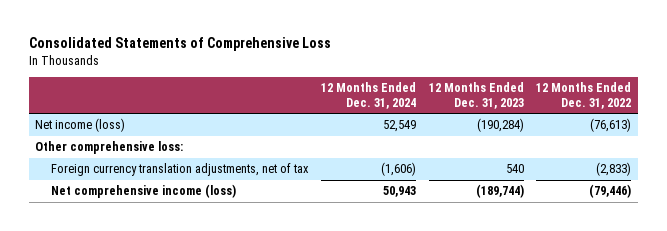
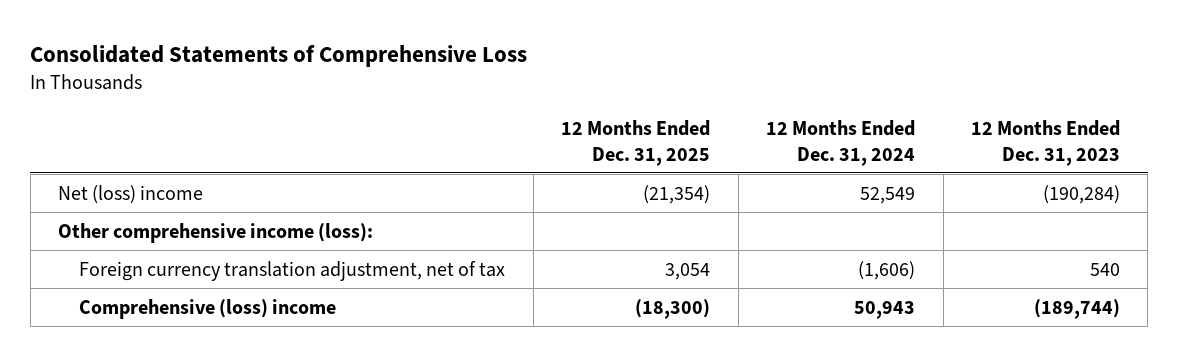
- | 12 Months Ended Dec. 31, 2024 | 12 Months Ended Dec. 31, 2023 | 12 Months Ended Dec. 31, 2022
+ | 12 Months Ended Dec. 31, 2025 | 12 Months Ended Dec. 31, 2024 | 12 Months Ended Dec. 31, 2023
- Net income (loss) | 52,549 | (190,284) | (76,613)
- Other comprehensive loss:
- Foreign currency translation adjustments, net of tax | (1,606) | 540 | (2,833)
- Net comprehensive income (loss) | 50,943 | (189,744) | (79,446)
+ Net (loss) income | (21,354) | 52,549 | (190,284)
+ Other comprehensive income (loss):
+ Foreign currency translation adjustment, net of tax | 3,054 | (1,606) | 540
+ Comprehensive (loss) income | (18,300) | 50,943 | (189,744)

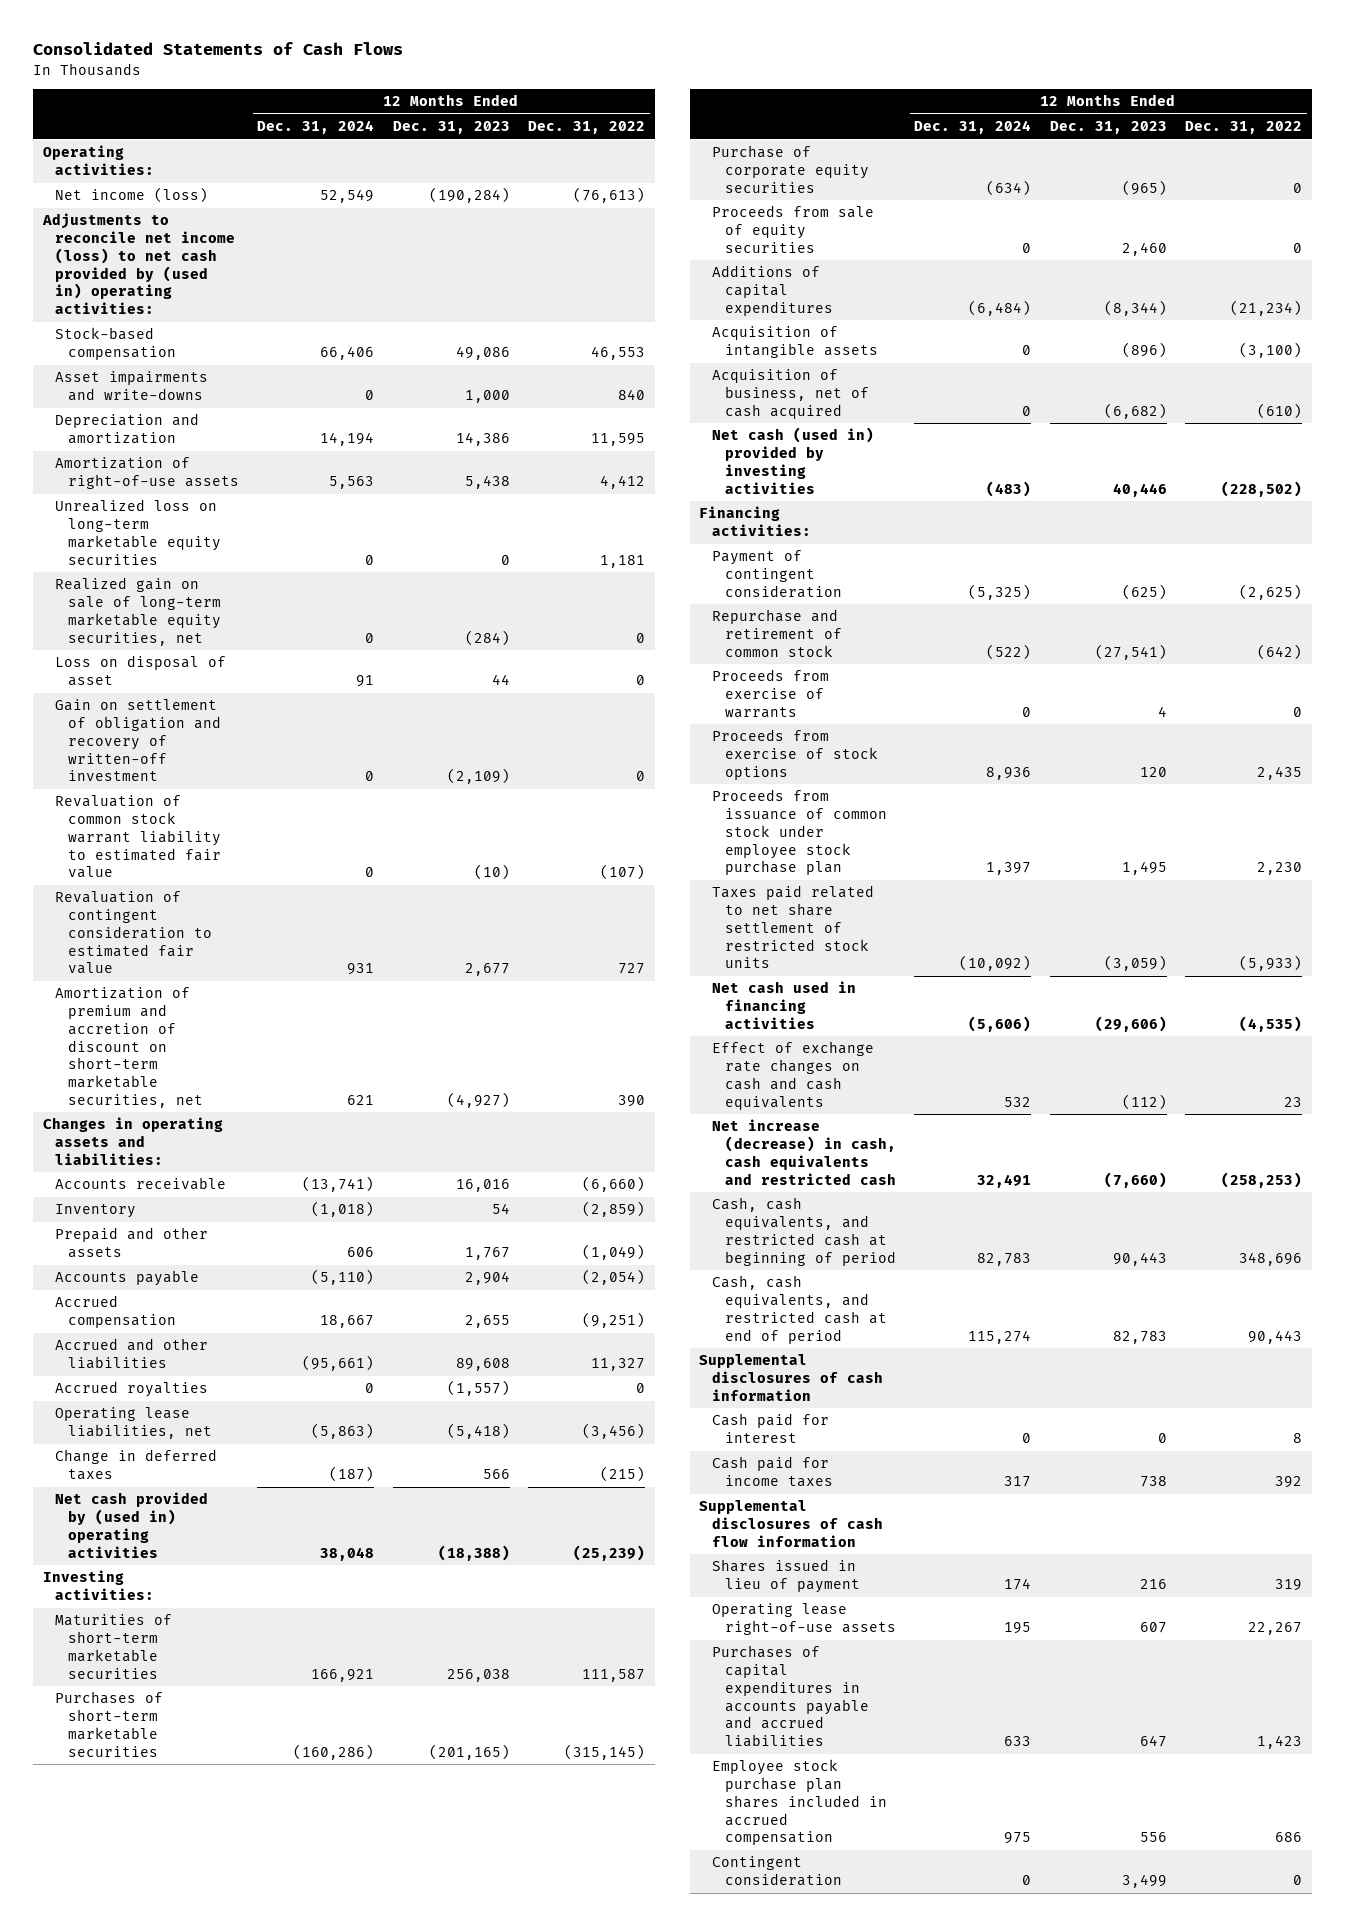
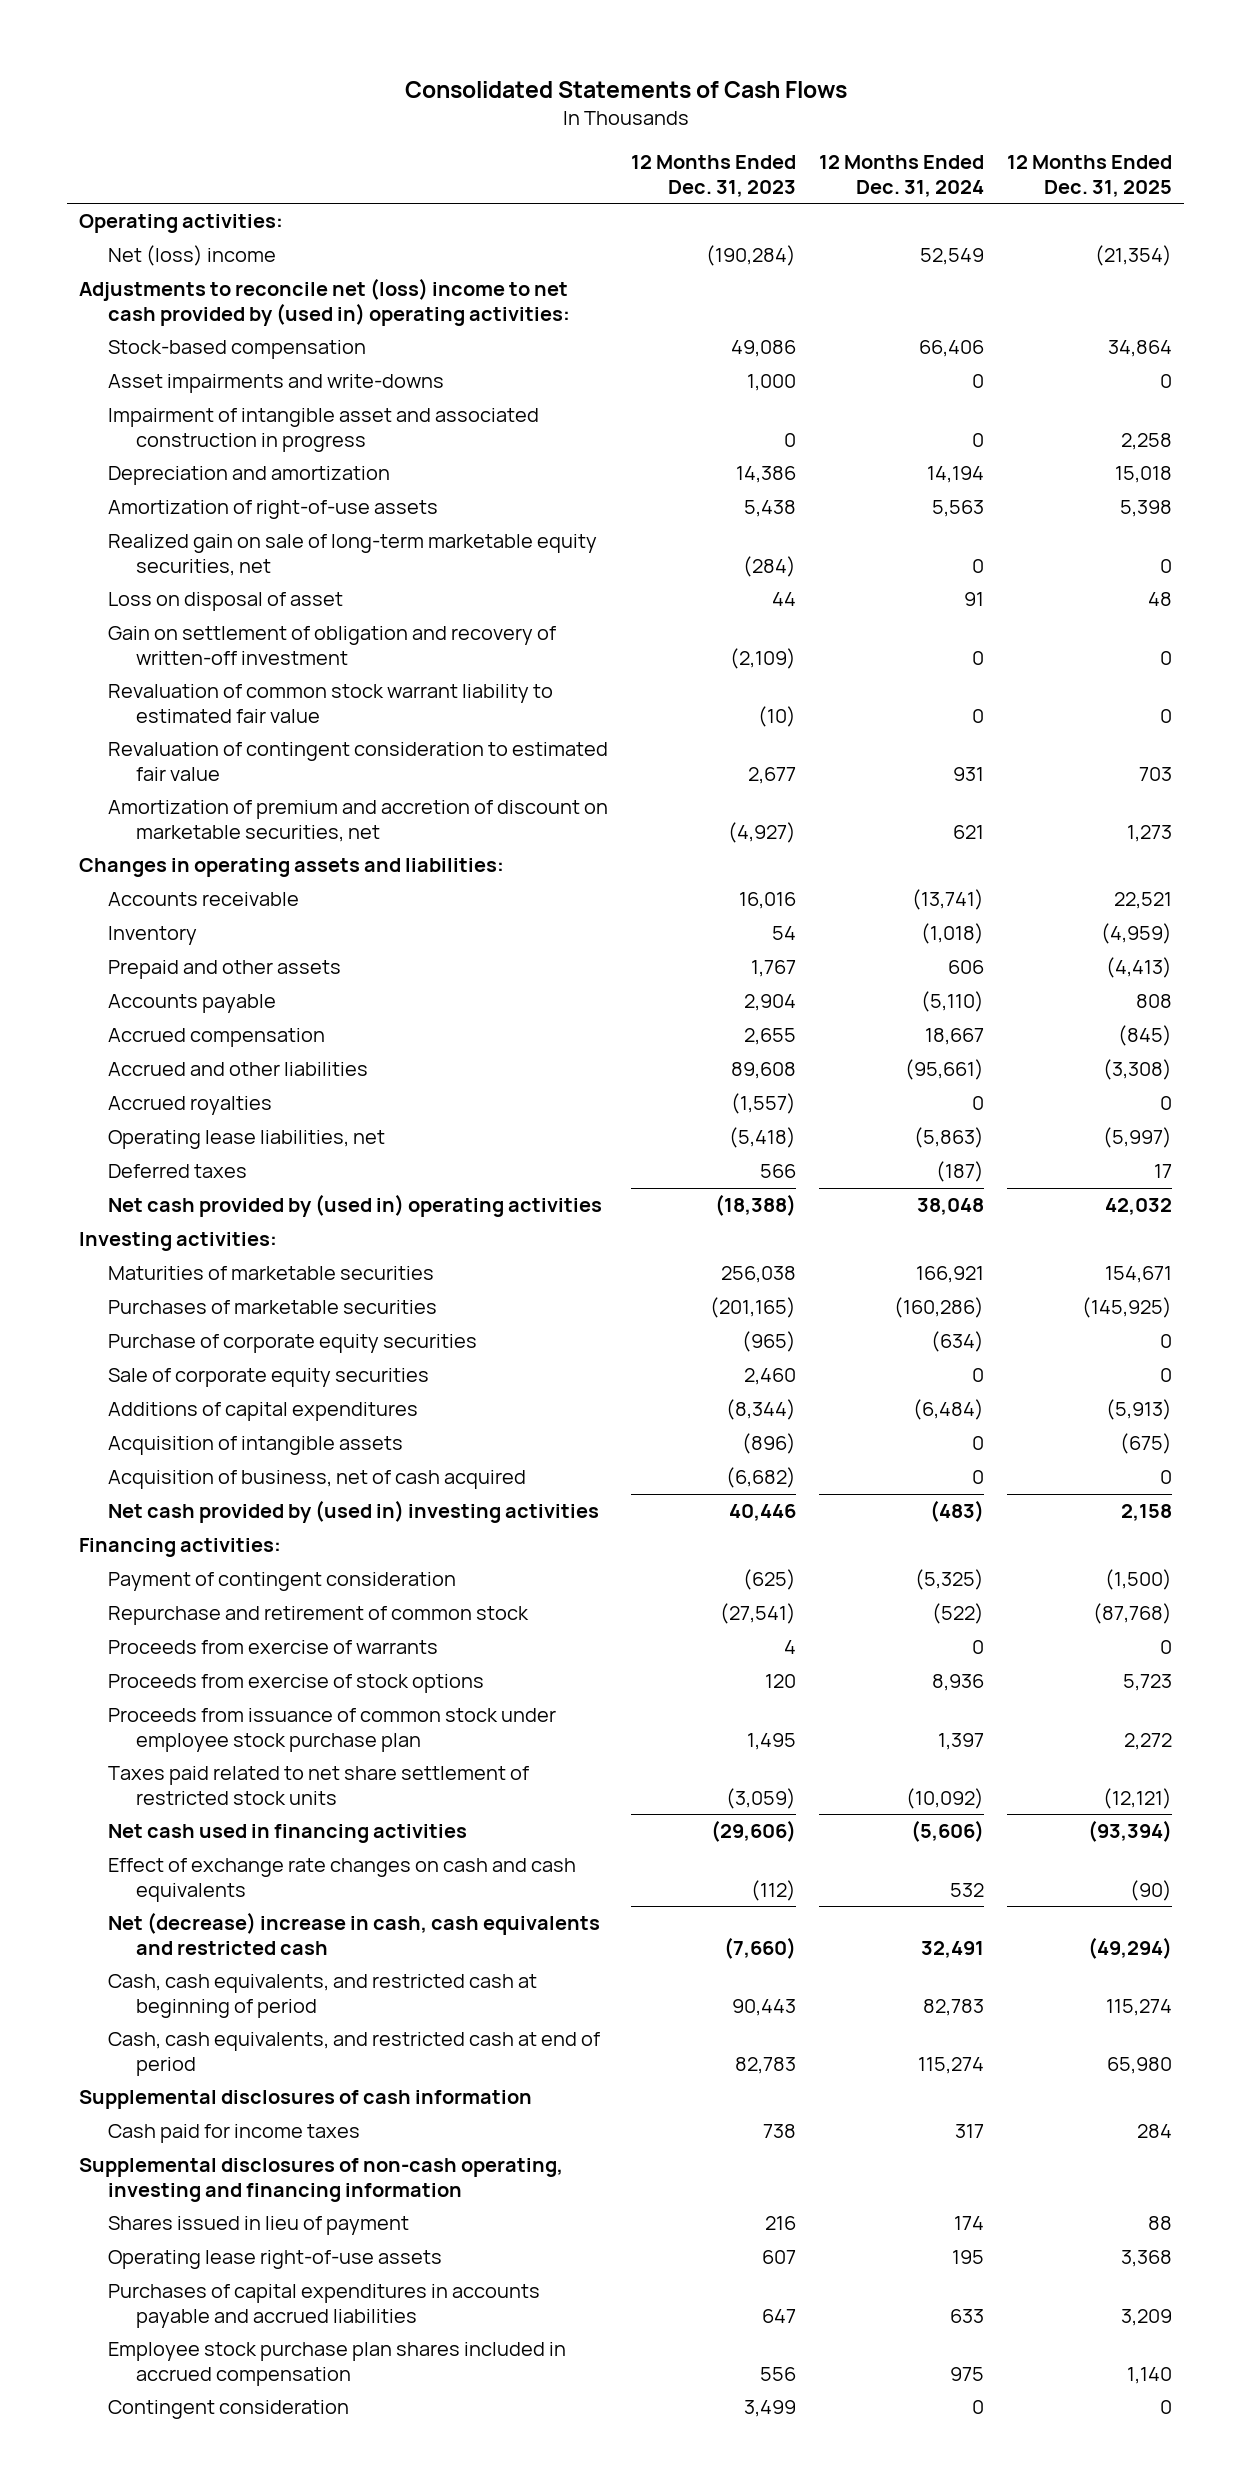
- | 12 Months Ended Dec. 31, 2024 | 12 Months Ended Dec. 31, 2023 | 12 Months Ended Dec. 31, 2022
+ | 12 Months Ended Dec. 31, 2023 | 12 Months Ended Dec. 31, 2024 | 12 Months Ended Dec. 31, 2025
- Net income (loss) | 52,549 | (190,284) | (76,613)
- Adjustments to reconcile net income (loss) to net cash provided by (used in) operating activities:
+ Net (loss) income | (190,284) | 52,549 | (21,354)
+ Adjustments to reconcile net (loss) income to net cash provided by (used in) operating activities:
+ Impairment of intangible asset and associated construction in progress | 0 | 0 | 2,258
- Unrealized loss on long-term marketable equity securities | 0 | 0 | 1,181
- Amortization of premium and accretion of discount on short-term marketable securities, net | 621 | (4,927) | 390
+ Amortization of premium and accretion of discount on marketable securities, net | (4,927) | 621 | 1,273
- Change in deferred taxes | (187) | 566 | (215)
+ Deferred taxes | 566 | (187) | 17
- Maturities of short-term marketable securities | 166,921 | 256,038 | 111,587
- Purchases of short-term marketable securities | (160,286) | (201,165) | (315,145)
+ Maturities of marketable securities | 256,038 | 166,921 | 154,671
+ Purchases of marketable securities | (201,165) | (160,286) | (145,925)
- Proceeds from sale of equity securities | 0 | 2,460 | 0
+ Sale of corporate equity securities | 2,460 | 0 | 0
- Net cash (used in) provided by investing activities | (483) | 40,446 | (228,502)
+ Net cash provided by (used in) investing activities | 40,446 | (483) | 2,158
- Net increase (decrease) in cash, cash equivalents and restricted cash | 32,491 | (7,660) | (258,253)
+ Net (decrease) increase in cash, cash equivalents and restricted cash | (7,660) | 32,491 | (49,294)
- Cash paid for interest | 0 | 0 | 8
- Supplemental disclosures of cash flow information
+ Supplemental disclosures of non-cash operating, investing and financing information

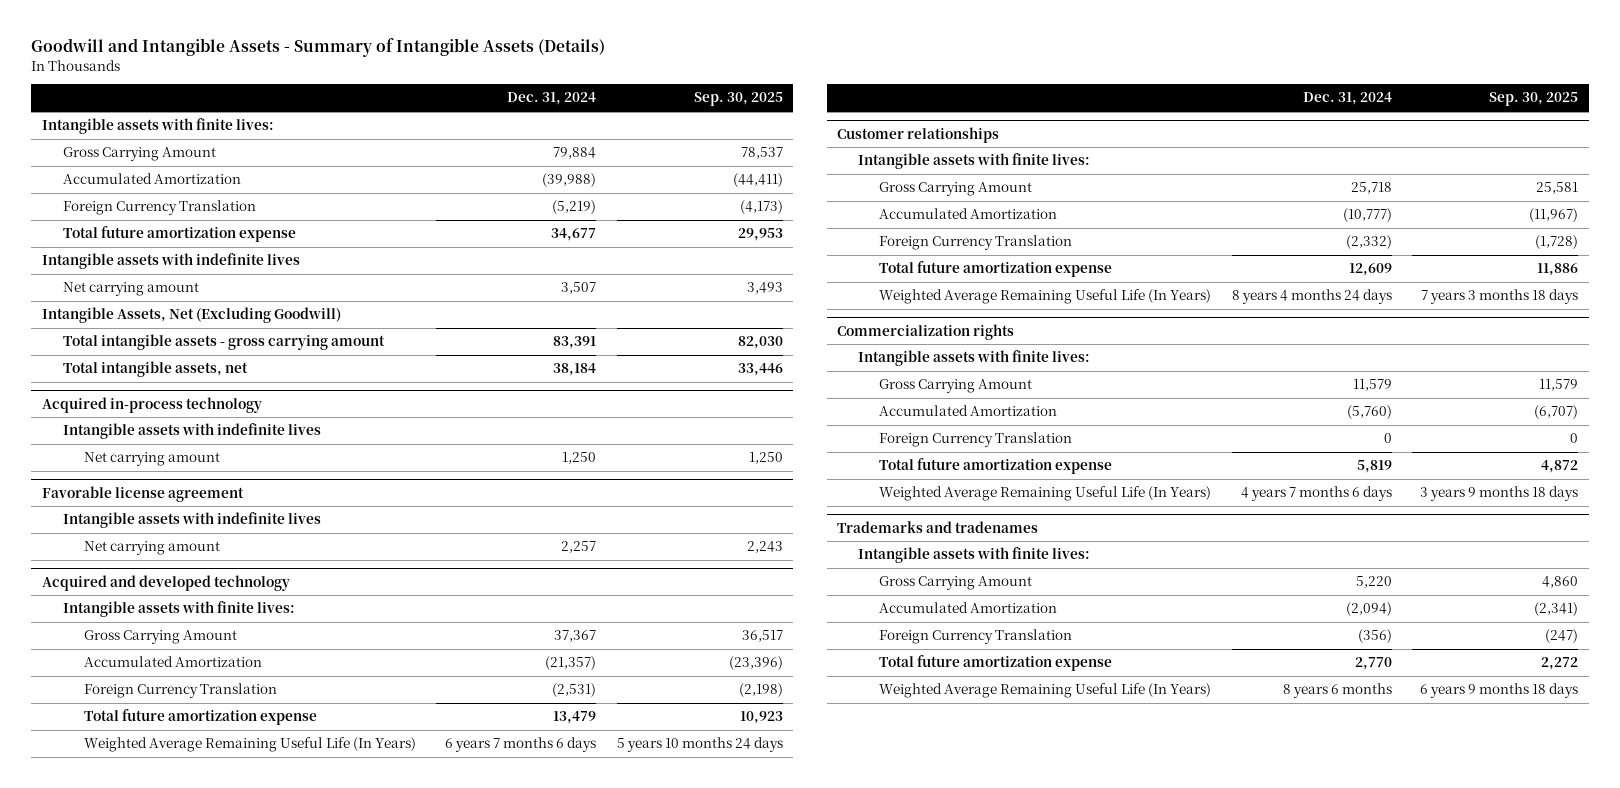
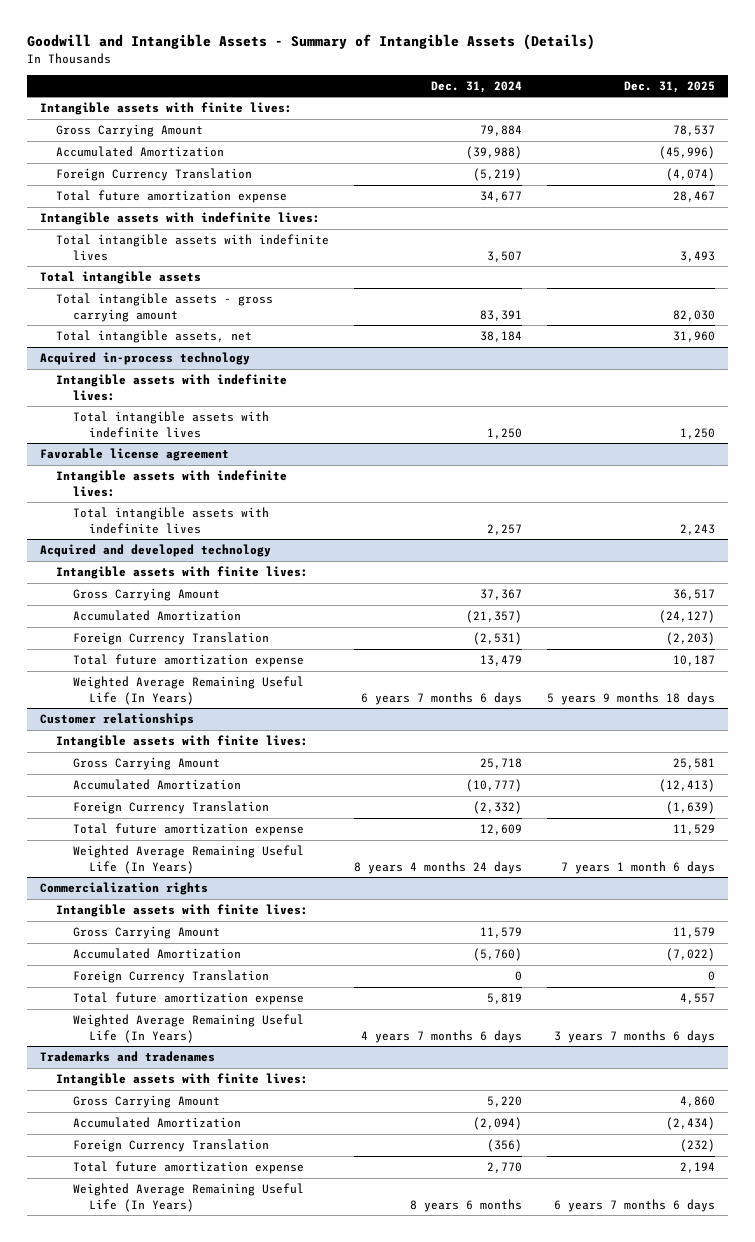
- | Dec. 31, 2024 | Sep. 30, 2025
+ | Dec. 31, 2024 | Dec. 31, 2025
- Intangible assets with indefinite lives
- Net carrying amount | 3,507 | 3,493
- Intangible Assets, Net (Excluding Goodwill)
+ Intangible assets with indefinite lives:
+ Total intangible assets with indefinite lives | 3,507 | 3,493
+ Total intangible assets
@ Acquired in-process technology
- Intangible assets with indefinite lives
- Net carrying amount | 1,250 | 1,250
+ Intangible assets with indefinite lives:
+ Total intangible assets with indefinite lives | 1,250 | 1,250
@ Favorable license agreement
- Intangible assets with indefinite lives
- Net carrying amount | 2,257 | 2,243
+ Intangible assets with indefinite lives:
+ Total intangible assets with indefinite lives | 2,257 | 2,243

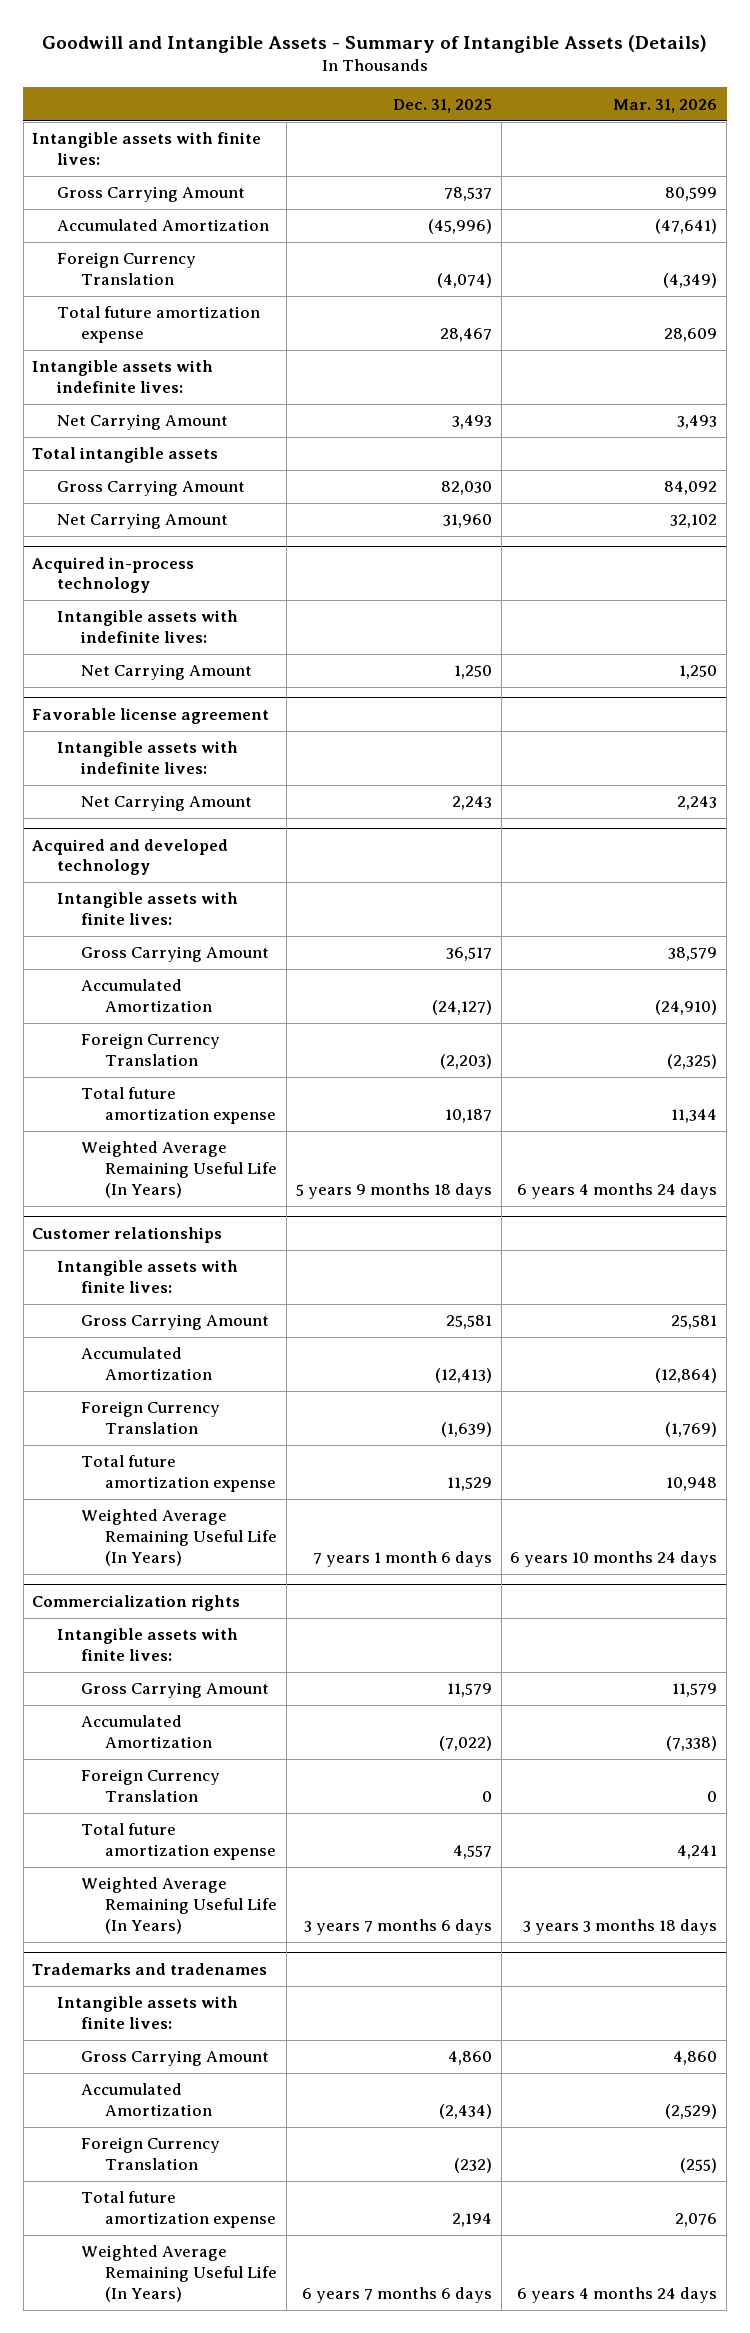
- | Dec. 31, 2024 | Dec. 31, 2025
+ | Dec. 31, 2025 | Mar. 31, 2026
- Total intangible assets with indefinite lives | 3,507 | 3,493
+ Net Carrying Amount | 3,493 | 3,493
- Total intangible assets - gross carrying amount | 83,391 | 82,030
- Total intangible assets, net | 38,184 | 31,960
+ Gross Carrying Amount | 82,030 | 84,092
+ Net Carrying Amount | 31,960 | 32,102
@ Acquired in-process technology
- Total intangible assets with indefinite lives | 1,250 | 1,250
+ Net Carrying Amount | 1,250 | 1,250
@ Favorable license agreement
- Total intangible assets with indefinite lives | 2,257 | 2,243
+ Net Carrying Amount | 2,243 | 2,243

